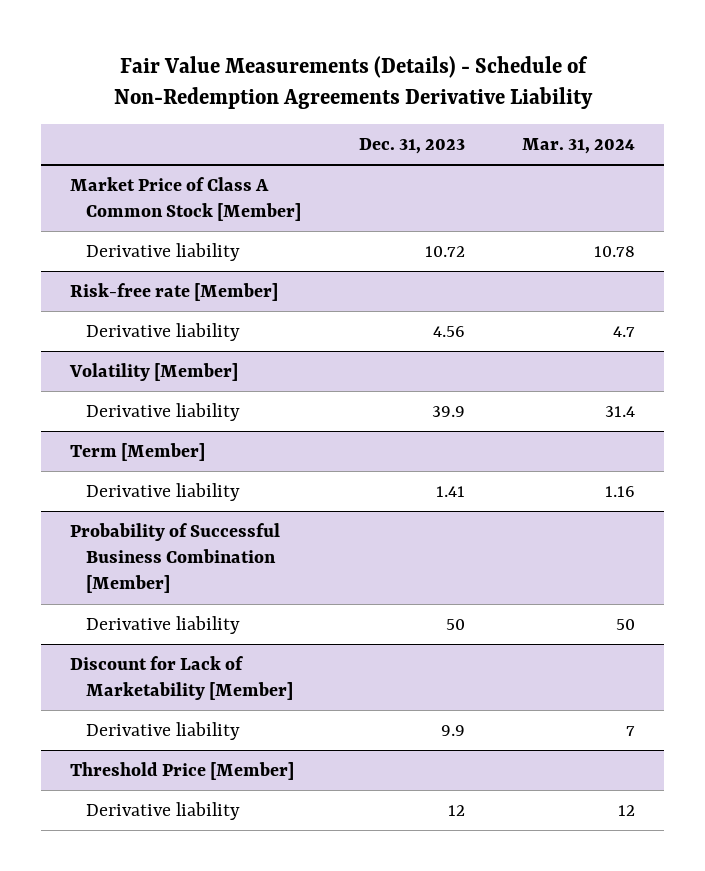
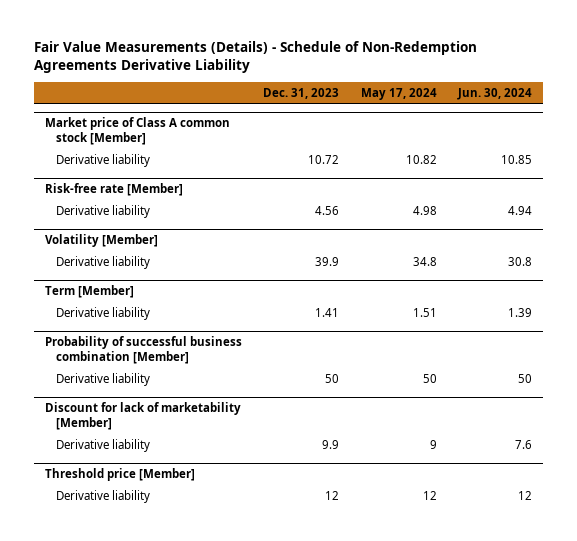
- | Dec. 31, 2023 | Mar. 31, 2024
+ | Dec. 31, 2023 | May 17, 2024 | Jun. 30, 2024
- Market Price of Class A Common Stock [Member]
+ Market price of Class A common stock [Member]
- Probability of Successful Business Combination [Member]
+ Probability of successful business combination [Member]
- Discount for Lack of Marketability [Member]
+ Discount for lack of marketability [Member]
- Threshold Price [Member]
+ Threshold price [Member]

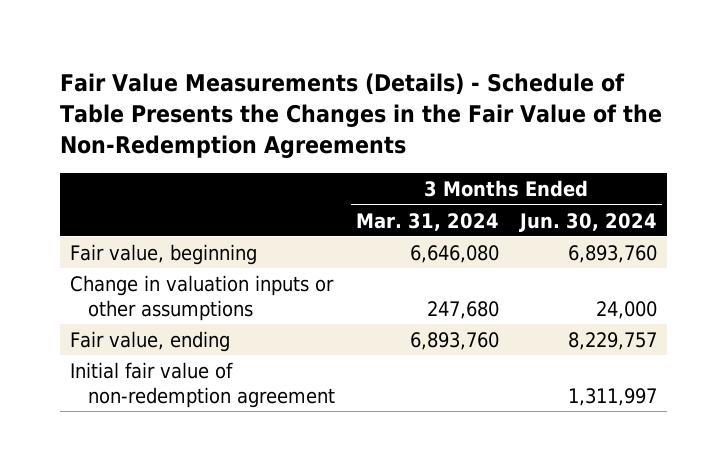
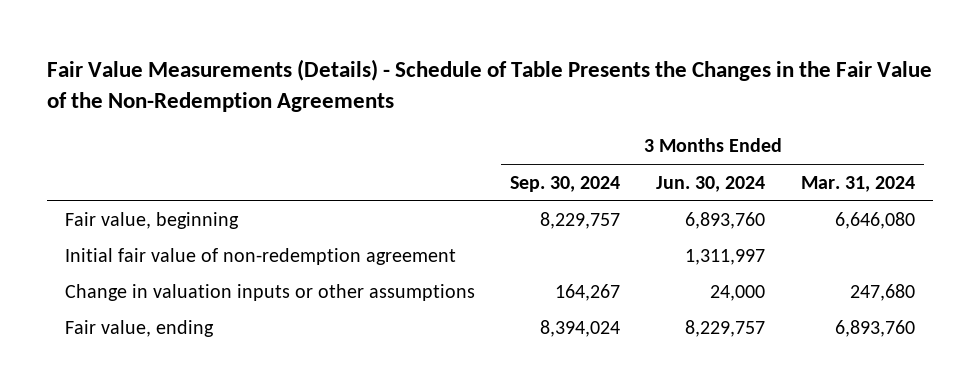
- | 3 Months Ended Mar. 31, 2024 | 3 Months Ended Jun. 30, 2024
+ | 3 Months Ended Sep. 30, 2024 | 3 Months Ended Jun. 30, 2024 | 3 Months Ended Mar. 31, 2024
moved up: Initial fair value of non-redemption agreement | | 1,311,997 |

